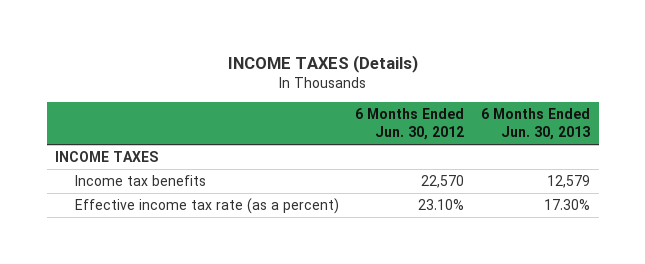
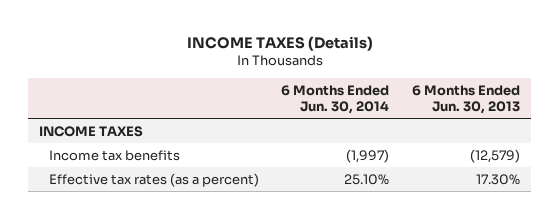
- | 6 Months Ended Jun. 30, 2012 | 6 Months Ended Jun. 30, 2013
+ | 6 Months Ended Jun. 30, 2014 | 6 Months Ended Jun. 30, 2013
- Income tax benefits | 22,570 | 12,579
- Effective income tax rate (as a percent) | 23.10% | 17.30%
+ Income tax benefits | (1,997) | (12,579)
+ Effective tax rates (as a percent) | 25.10% | 17.30%

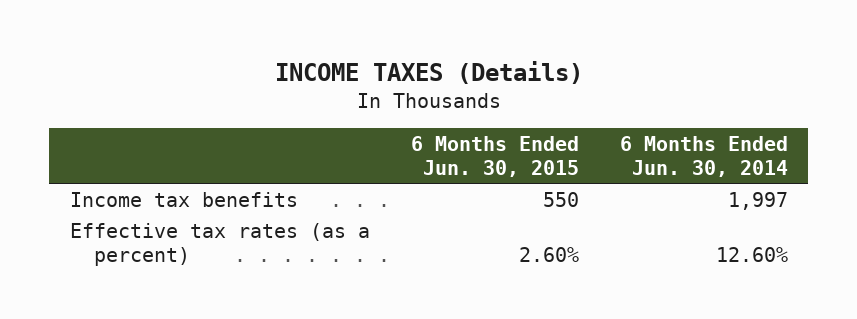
- | 6 Months Ended Jun. 30, 2014 | 6 Months Ended Jun. 30, 2013
+ | 6 Months Ended Jun. 30, 2015 | 6 Months Ended Jun. 30, 2014
- INCOME TAXES
- Income tax benefits | (1,997) | (12,579)
- Effective tax rates (as a percent) | 25.10% | 17.30%
+ Income tax benefits | 550 | 1,997
+ Effective tax rates (as a percent) | 2.60% | 12.60%

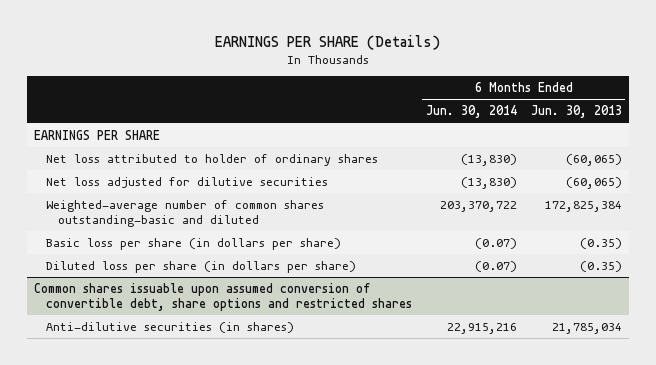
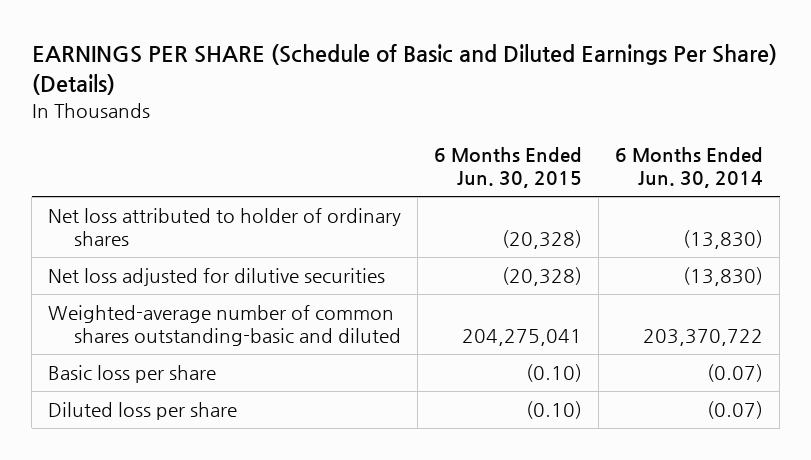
- EARNINGS PER SHARE (Details)
+ EARNINGS PER SHARE (Schedule of Basic and Diluted Earnings Per Share) (Details)
- | 6 Months Ended Jun. 30, 2014 | 6 Months Ended Jun. 30, 2013
+ | 6 Months Ended Jun. 30, 2015 | 6 Months Ended Jun. 30, 2014
- EARNINGS PER SHARE
- Basic loss per share (in dollars per share) | (0.07) | (0.35)
- Diluted loss per share (in dollars per share) | (0.07) | (0.35)
- Common shares issuable upon assumed conversion of convertible debt, share options and restricted shares
- Anti-dilutive securities (in shares) | 22,915,216 | 21,785,034
+ Basic loss per share | (0.10) | (0.07)
+ Diluted loss per share | (0.10) | (0.07)

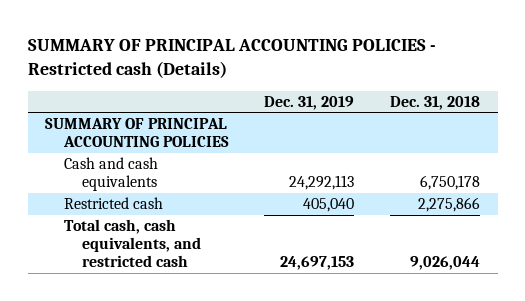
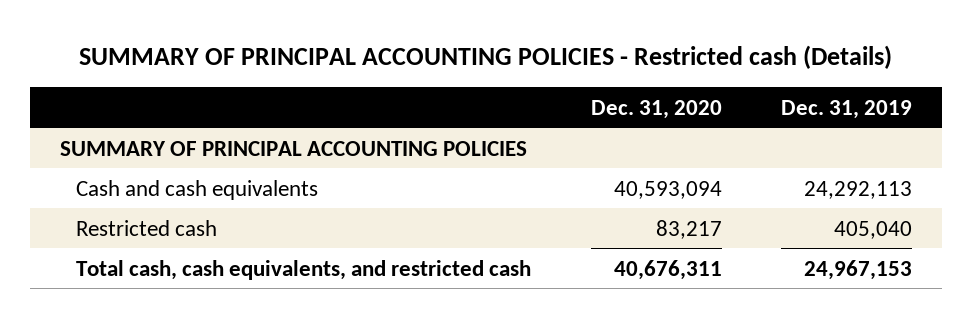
- | Dec. 31, 2019 | Dec. 31, 2018
+ | Dec. 31, 2020 | Dec. 31, 2019
- Total cash, cash equivalents, and restricted cash | 24,697,153 | 9,026,044
+ Total cash, cash equivalents, and restricted cash | 40,676,311 | 24,967,153

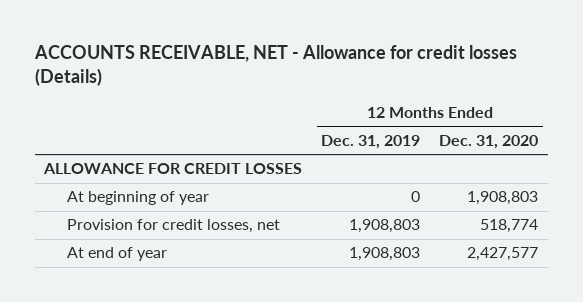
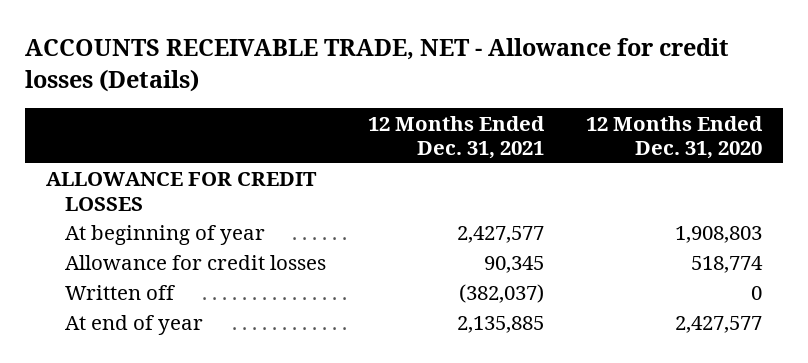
- ACCOUNTS RECEIVABLE, NET - Allowance for credit losses (Details)
+ ACCOUNTS RECEIVABLE TRADE, NET - Allowance for credit losses (Details)
- | 12 Months Ended Dec. 31, 2019 | 12 Months Ended Dec. 31, 2020
+ | 12 Months Ended Dec. 31, 2021 | 12 Months Ended Dec. 31, 2020
- Provision for credit losses, net | 1,908,803 | 518,774
+ Allowance for credit losses | 90,345 | 518,774
+ Written off | (382,037) | 0

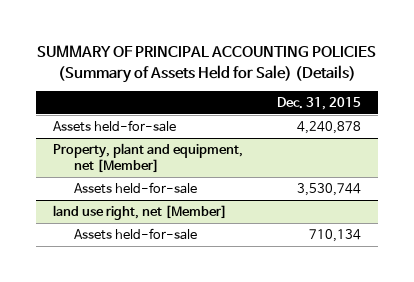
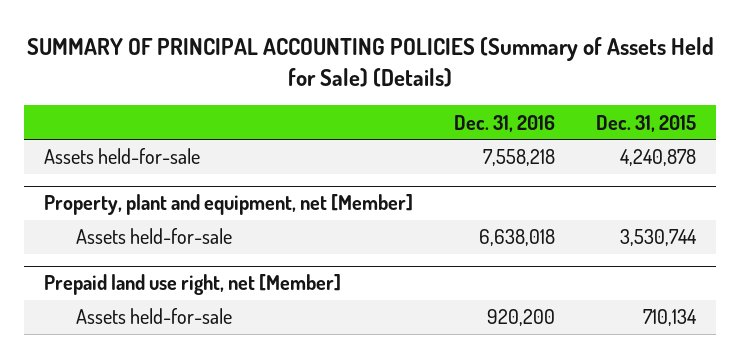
- | Dec. 31, 2015
+ | Dec. 31, 2016 | Dec. 31, 2015
- land use right, net [Member]
+ Prepaid land use right, net [Member]

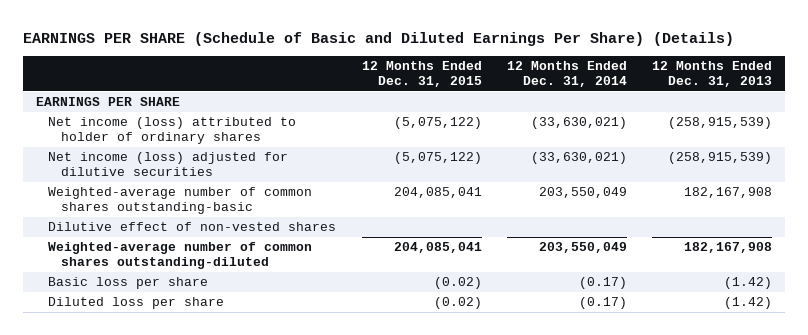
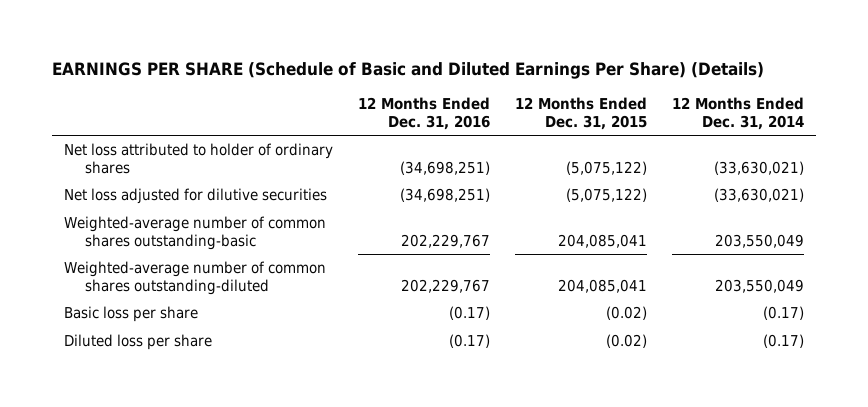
- | 12 Months Ended Dec. 31, 2015 | 12 Months Ended Dec. 31, 2014 | 12 Months Ended Dec. 31, 2013
+ | 12 Months Ended Dec. 31, 2016 | 12 Months Ended Dec. 31, 2015 | 12 Months Ended Dec. 31, 2014
- EARNINGS PER SHARE
- Net income (loss) attributed to holder of ordinary shares | (5,075,122) | (33,630,021) | (258,915,539)
- Net income (loss) adjusted for dilutive securities | (5,075,122) | (33,630,021) | (258,915,539)
+ Net loss attributed to holder of ordinary shares | (34,698,251) | (5,075,122) | (33,630,021)
+ Net loss adjusted for dilutive securities | (34,698,251) | (5,075,122) | (33,630,021)
- Dilutive effect of non-vested shares

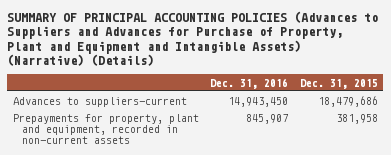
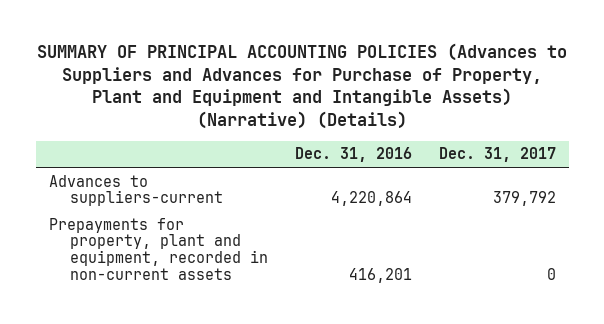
- | Dec. 31, 2016 | Dec. 31, 2015
+ | Dec. 31, 2016 | Dec. 31, 2017
- Advances to suppliers-current | 14,943,450 | 18,479,686
- Prepayments for property, plant and equipment, recorded in non-current assets | 845,907 | 381,958
+ Advances to suppliers-current | 4,220,864 | 379,792
+ Prepayments for property, plant and equipment, recorded in non-current assets | 416,201 | 0

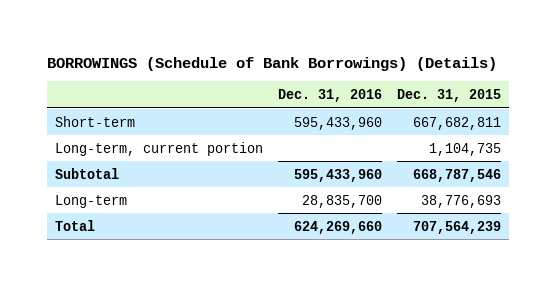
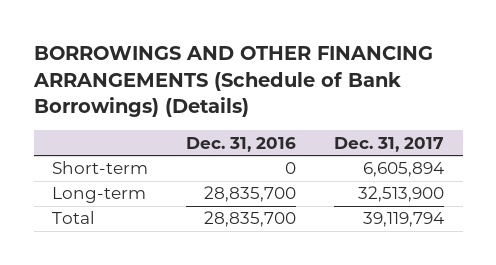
- BORROWINGS (Schedule of Bank Borrowings) (Details)
+ BORROWINGS AND OTHER FINANCING ARRANGEMENTS (Schedule of Bank Borrowings) (Details)
- | Dec. 31, 2016 | Dec. 31, 2015
+ | Dec. 31, 2016 | Dec. 31, 2017
- Short-term | 595,433,960 | 667,682,811
- Long-term, current portion | | 1,104,735
- Subtotal | 595,433,960 | 668,787,546
+ Short-term | 0 | 6,605,894
- Total | 624,269,660 | 707,564,239
+ Total | 28,835,700 | 39,119,794

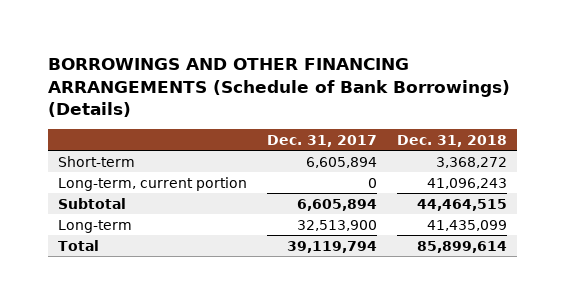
- | Dec. 31, 2016 | Dec. 31, 2017
+ | Dec. 31, 2017 | Dec. 31, 2018
+ Long-term, current portion | 0 | 41,096,243
+ Subtotal | 6,605,894 | 44,464,515

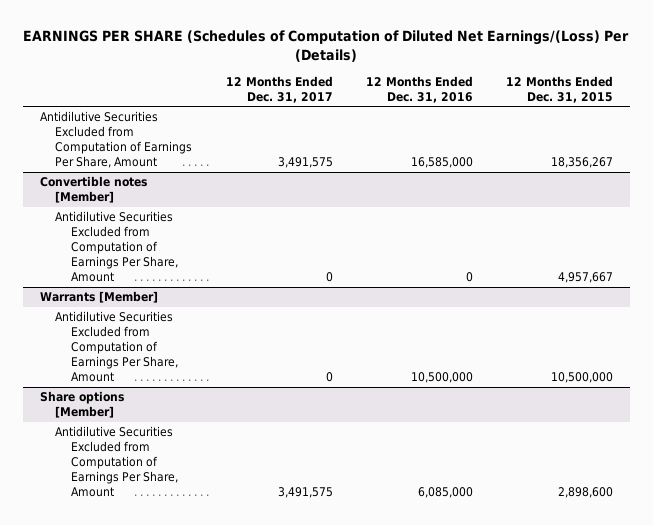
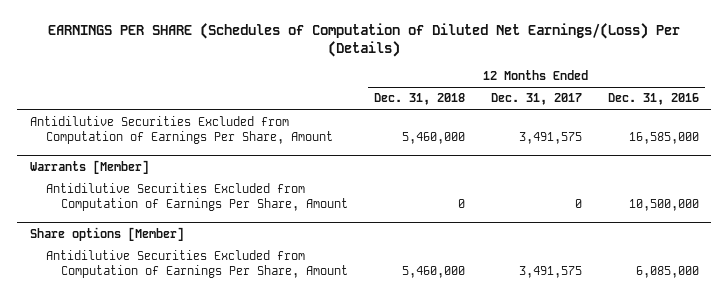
- | 12 Months Ended Dec. 31, 2017 | 12 Months Ended Dec. 31, 2016 | 12 Months Ended Dec. 31, 2015
+ | 12 Months Ended Dec. 31, 2018 | 12 Months Ended Dec. 31, 2017 | 12 Months Ended Dec. 31, 2016
- Convertible notes [Member]
- Antidilutive Securities Excluded from Computation of Earnings Per Share, Amount | 0 | 0 | 4,957,667

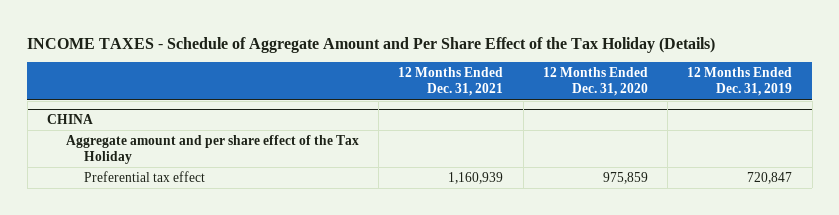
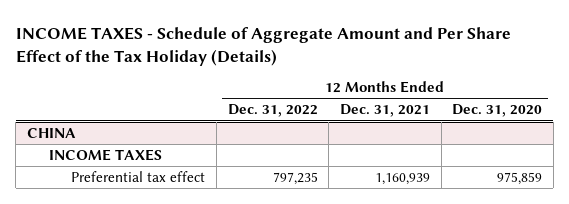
- | 12 Months Ended Dec. 31, 2021 | 12 Months Ended Dec. 31, 2020 | 12 Months Ended Dec. 31, 2019
+ | 12 Months Ended Dec. 31, 2022 | 12 Months Ended Dec. 31, 2021 | 12 Months Ended Dec. 31, 2020
@ CHINA
- Aggregate amount and per share effect of the Tax Holiday
+ INCOME TAXES

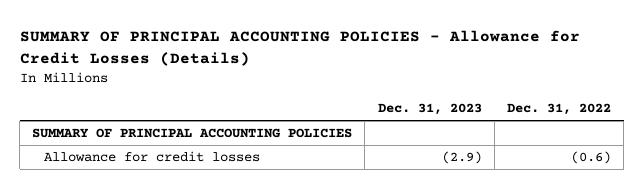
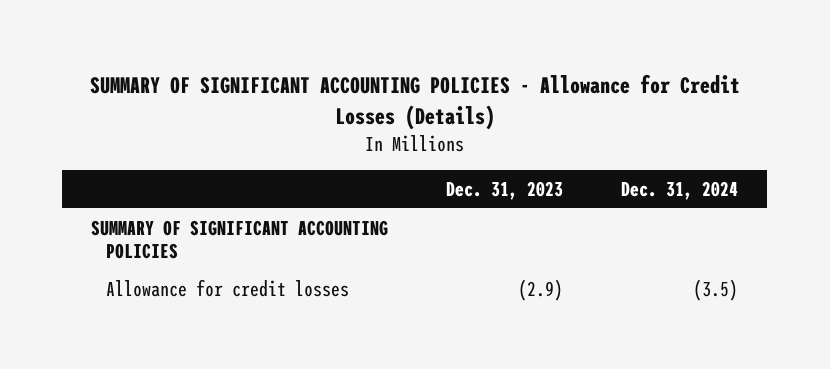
- SUMMARY OF PRINCIPAL ACCOUNTING POLICIES - Allowance for Credit Losses (Details)
+ SUMMARY OF SIGNIFICANT ACCOUNTING POLICIES - Allowance for Credit Losses (Details)
- | Dec. 31, 2023 | Dec. 31, 2022
+ | Dec. 31, 2023 | Dec. 31, 2024
- SUMMARY OF PRINCIPAL ACCOUNTING POLICIES
+ SUMMARY OF SIGNIFICANT ACCOUNTING POLICIES

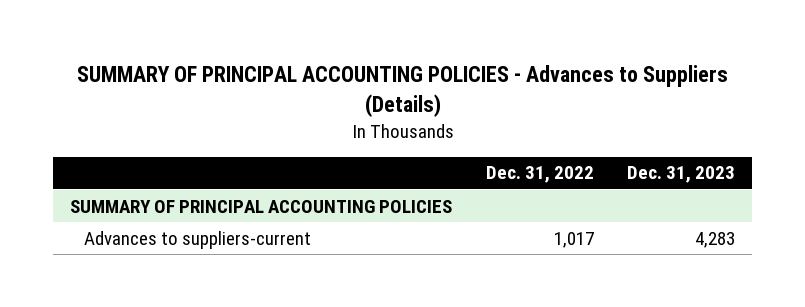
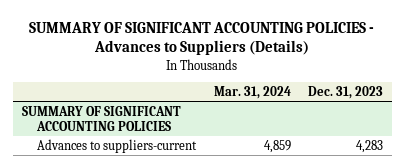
- SUMMARY OF PRINCIPAL ACCOUNTING POLICIES - Advances to Suppliers (Details)
+ SUMMARY OF SIGNIFICANT ACCOUNTING POLICIES - Advances to Suppliers (Details)
- | Dec. 31, 2022 | Dec. 31, 2023
+ | Mar. 31, 2024 | Dec. 31, 2023
- SUMMARY OF PRINCIPAL ACCOUNTING POLICIES
+ SUMMARY OF SIGNIFICANT ACCOUNTING POLICIES

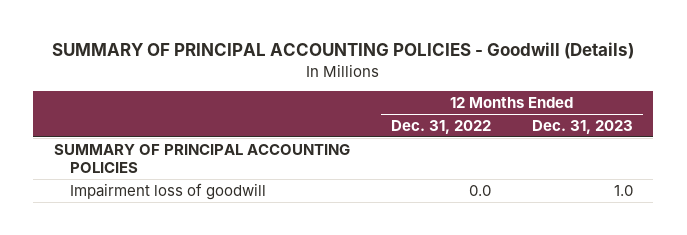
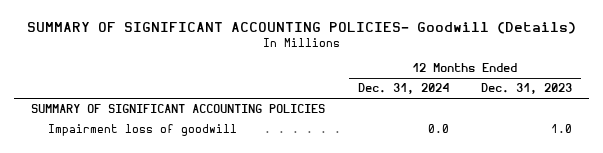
- SUMMARY OF PRINCIPAL ACCOUNTING POLICIES - Goodwill (Details)
+ SUMMARY OF SIGNIFICANT ACCOUNTING POLICIES- Goodwill (Details)
- | 12 Months Ended Dec. 31, 2022 | 12 Months Ended Dec. 31, 2023
+ | 12 Months Ended Dec. 31, 2024 | 12 Months Ended Dec. 31, 2023
- SUMMARY OF PRINCIPAL ACCOUNTING POLICIES
+ SUMMARY OF SIGNIFICANT ACCOUNTING POLICIES

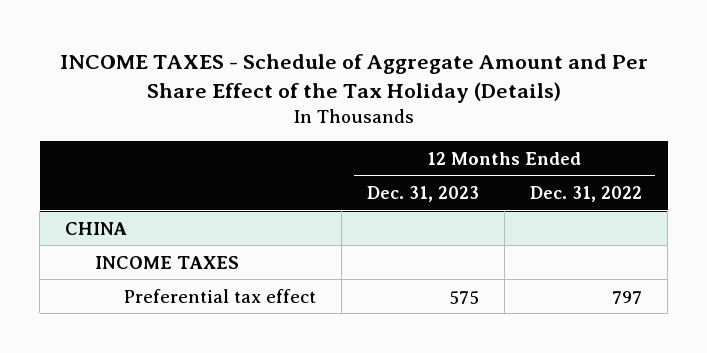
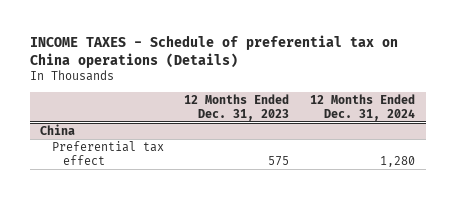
- INCOME TAXES - Schedule of Aggregate Amount and Per Share Effect of the Tax Holiday (Details)
+ INCOME TAXES - Schedule of preferential tax on China operations (Details)
- | 12 Months Ended Dec. 31, 2023 | 12 Months Ended Dec. 31, 2022
+ | 12 Months Ended Dec. 31, 2023 | 12 Months Ended Dec. 31, 2024
- CHINA
- INCOME TAXES
+ China

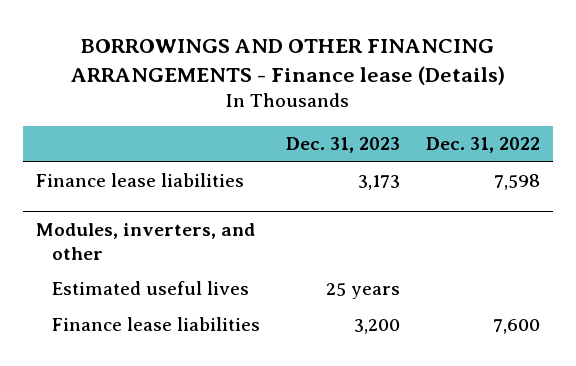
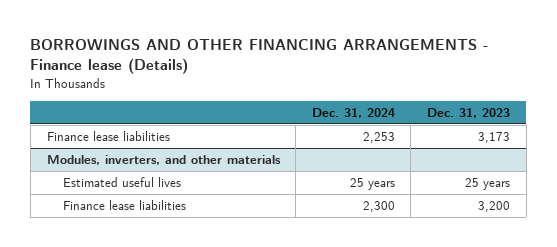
- | Dec. 31, 2023 | Dec. 31, 2022
+ | Dec. 31, 2024 | Dec. 31, 2023
- Modules, inverters, and other
+ Modules, inverters, and other materials

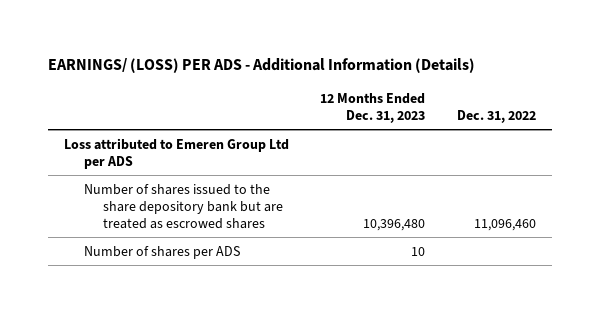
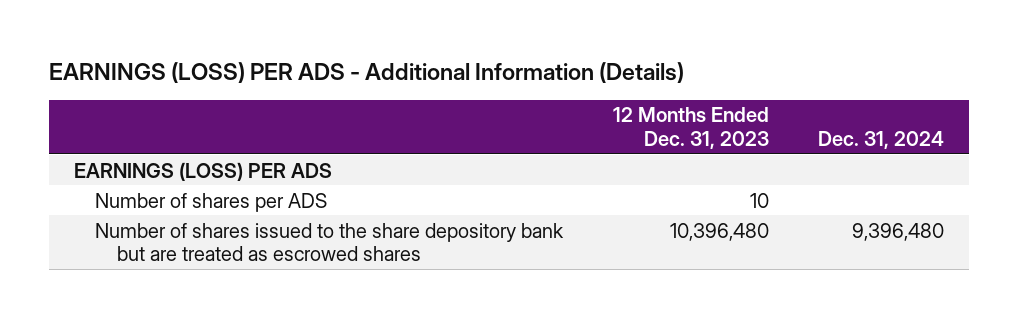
- EARNINGS/ (LOSS) PER ADS - Additional Information (Details)
+ EARNINGS (LOSS) PER ADS - Additional Information (Details)
- | 12 Months Ended Dec. 31, 2023 | Dec. 31, 2022
+ | 12 Months Ended Dec. 31, 2023 | Dec. 31, 2024
- Loss attributed to Emeren Group Ltd per ADS
+ EARNINGS (LOSS) PER ADS
moved down: Number of shares issued to the share depository bank but are treated as escrowed shares | 10,396,480 | 9,396,480

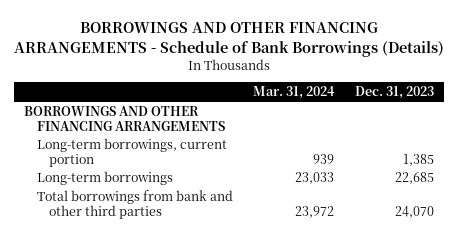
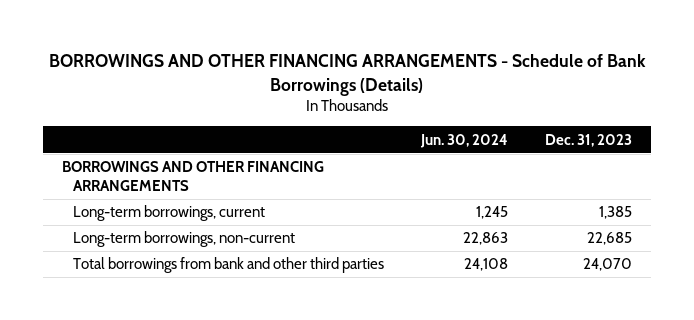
- | Mar. 31, 2024 | Dec. 31, 2023
+ | Jun. 30, 2024 | Dec. 31, 2023
- Long-term borrowings, current portion | 939 | 1,385
- Long-term borrowings | 23,033 | 22,685
+ Long-term borrowings, current | 1,245 | 1,385
+ Long-term borrowings, non-current | 22,863 | 22,685

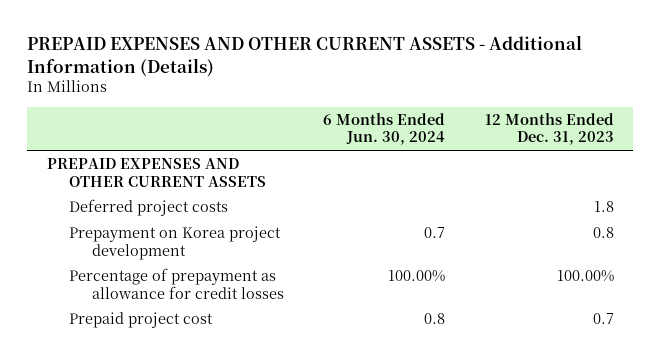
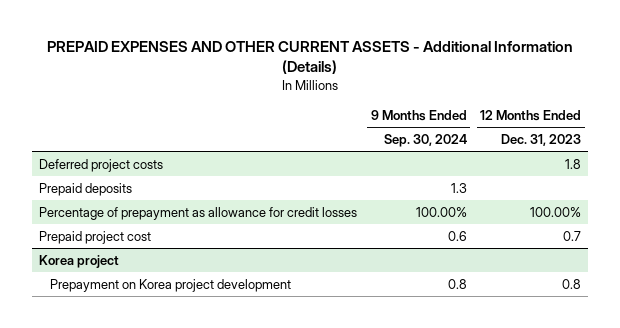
- | 6 Months Ended Jun. 30, 2024 | 12 Months Ended Dec. 31, 2023
+ | 9 Months Ended Sep. 30, 2024 | 12 Months Ended Dec. 31, 2023
- PREPAID EXPENSES AND OTHER CURRENT ASSETS
- Prepayment on Korea project development | 0.7 | 0.8
+ Prepaid deposits | 1.3 |
+ Korea project
+ Prepayment on Korea project development | 0.8 | 0.8

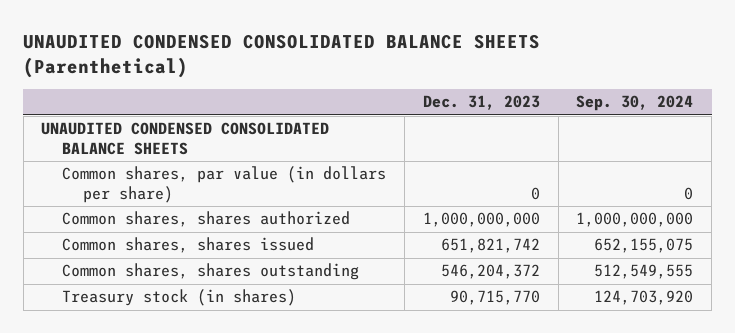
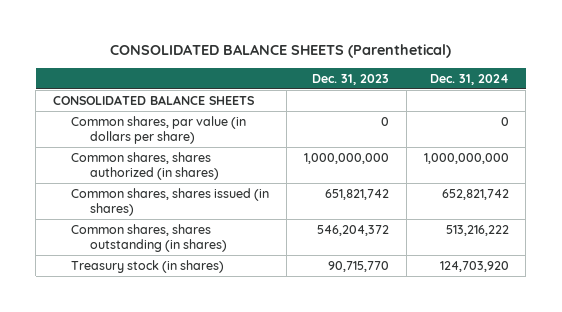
- UNAUDITED CONDENSED CONSOLIDATED BALANCE SHEETS (Parenthetical)
+ CONSOLIDATED BALANCE SHEETS (Parenthetical)
- | Dec. 31, 2023 | Sep. 30, 2024
+ | Dec. 31, 2023 | Dec. 31, 2024
- UNAUDITED CONDENSED CONSOLIDATED BALANCE SHEETS
+ CONSOLIDATED BALANCE SHEETS
- Common shares, shares authorized | 1,000,000,000 | 1,000,000,000
- Common shares, shares issued | 651,821,742 | 652,155,075
- Common shares, shares outstanding | 546,204,372 | 512,549,555
+ Common shares, shares authorized (in shares) | 1,000,000,000 | 1,000,000,000
+ Common shares, shares issued (in shares) | 651,821,742 | 652,821,742
+ Common shares, shares outstanding (in shares) | 546,204,372 | 513,216,222

